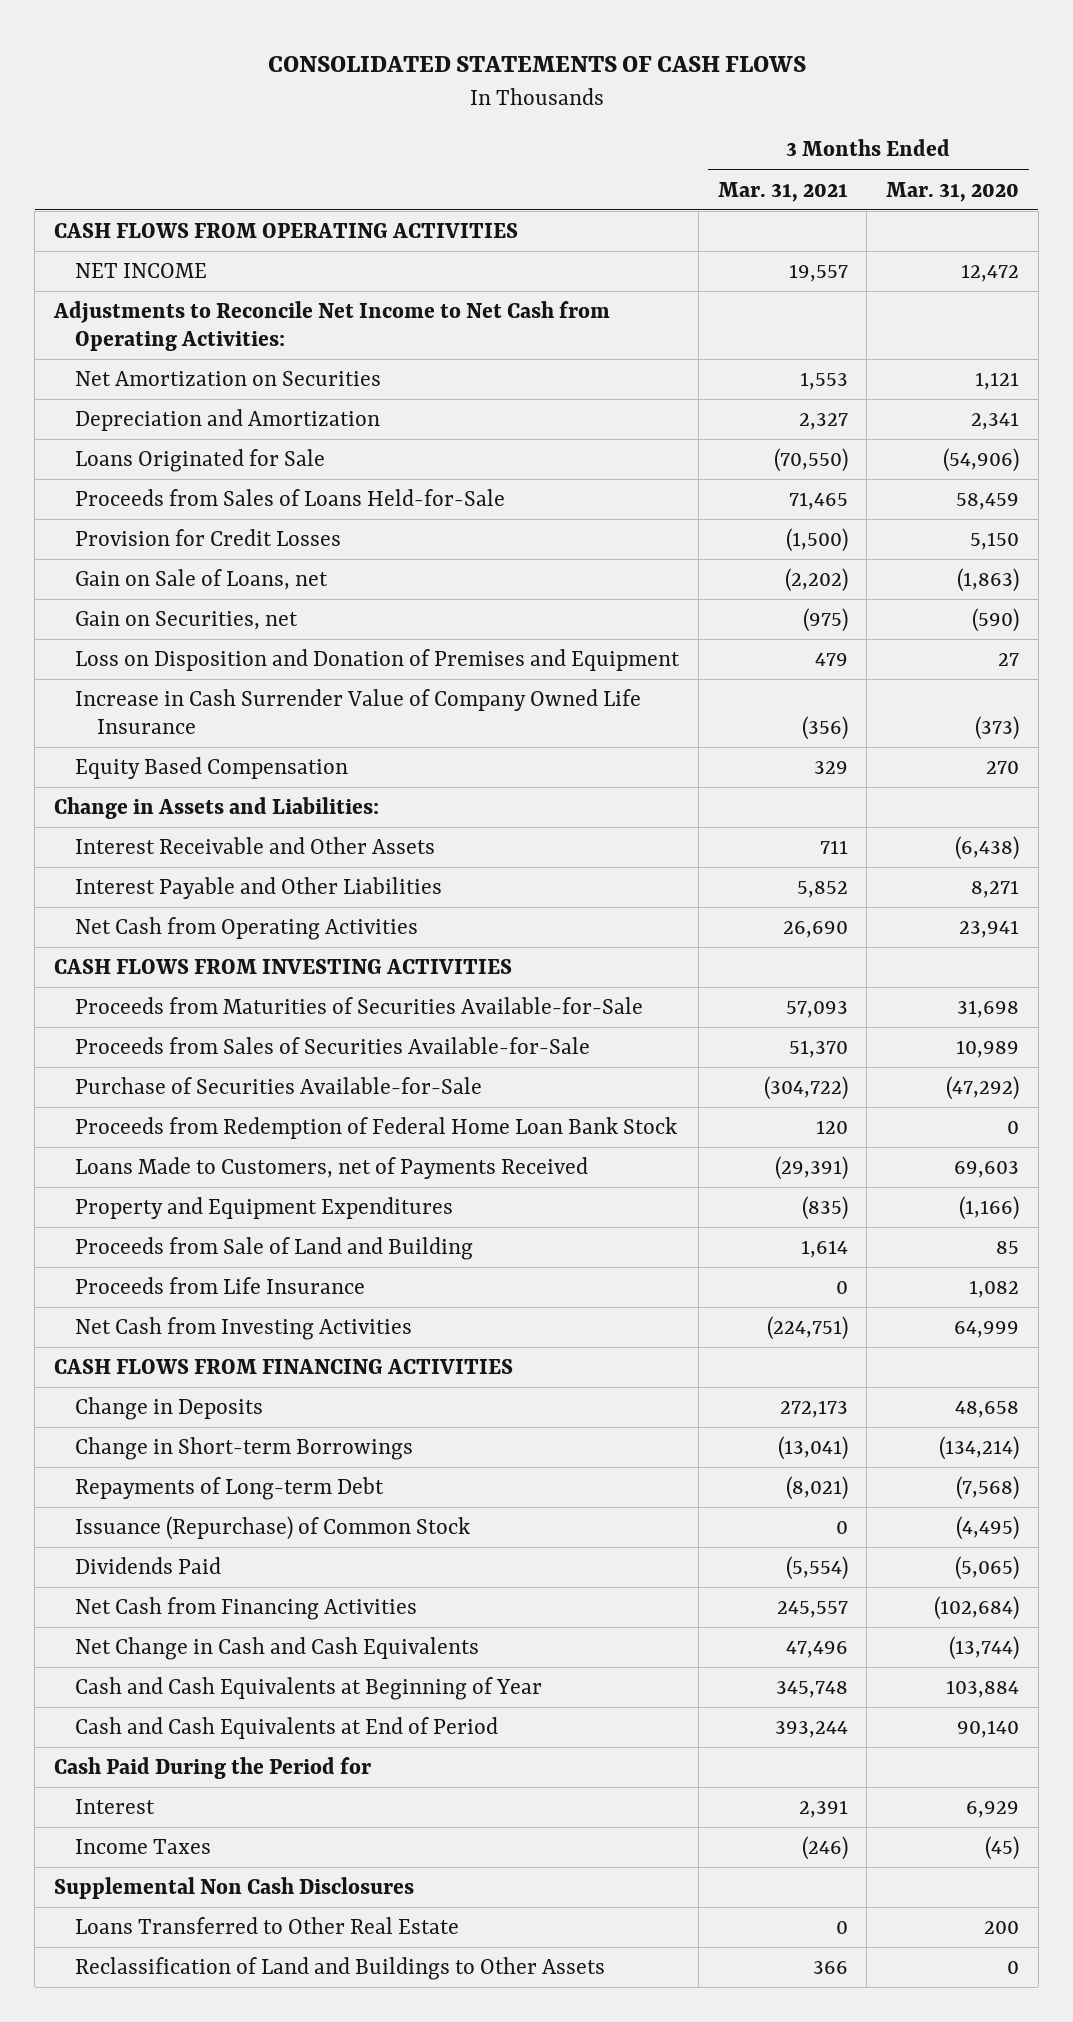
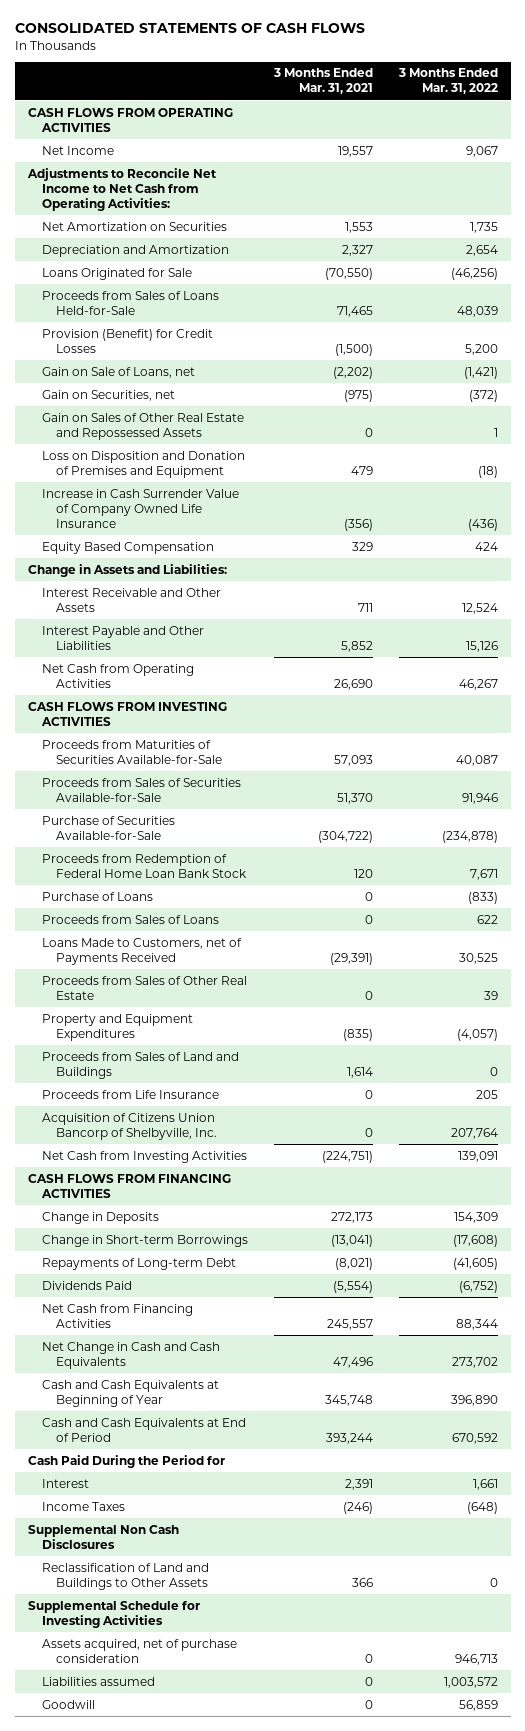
- | 3 Months Ended Mar. 31, 2021 | 3 Months Ended Mar. 31, 2020
+ | 3 Months Ended Mar. 31, 2021 | 3 Months Ended Mar. 31, 2022
- NET INCOME | 19,557 | 12,472
+ Net Income | 19,557 | 9,067
- Provision for Credit Losses | (1,500) | 5,150
+ Provision (Benefit) for Credit Losses | (1,500) | 5,200
+ Gain on Sales of Other Real Estate and Repossessed Assets | 0 | 1
+ Purchase of Loans | 0 | (833)
+ Proceeds from Sales of Loans | 0 | 622
+ Proceeds from Sales of Other Real Estate | 0 | 39
- Proceeds from Sale of Land and Building | 1,614 | 85
+ Proceeds from Sales of Land and Buildings | 1,614 | 0
+ Acquisition of Citizens Union Bancorp of Shelbyville, Inc. | 0 | 207,764
- Issuance (Repurchase) of Common Stock | 0 | (4,495)
- Loans Transferred to Other Real Estate | 0 | 200
+ Supplemental Schedule for Investing Activities
+ Assets acquired, net of purchase consideration | 0 | 946,713
+ Liabilities assumed | 0 | 1,003,572
+ Goodwill | 0 | 56,859

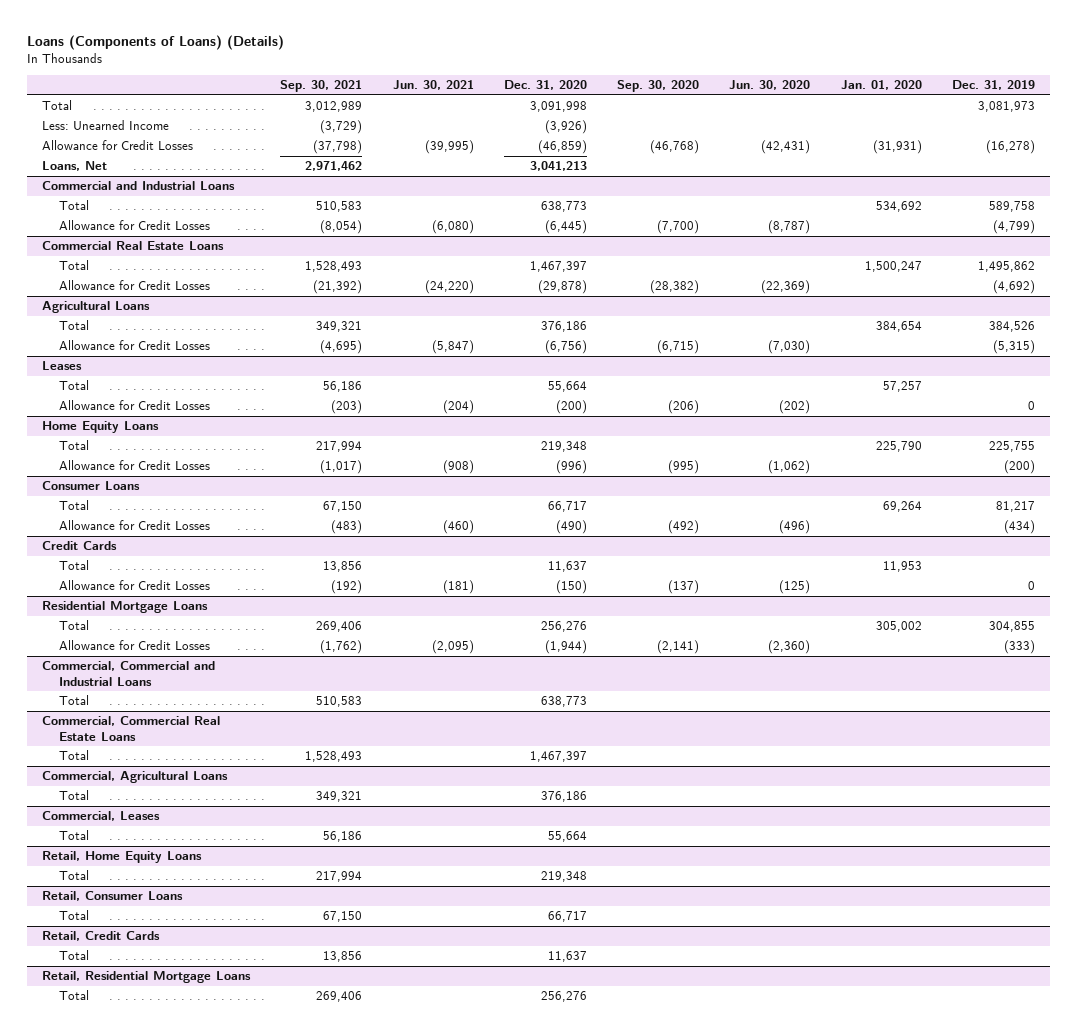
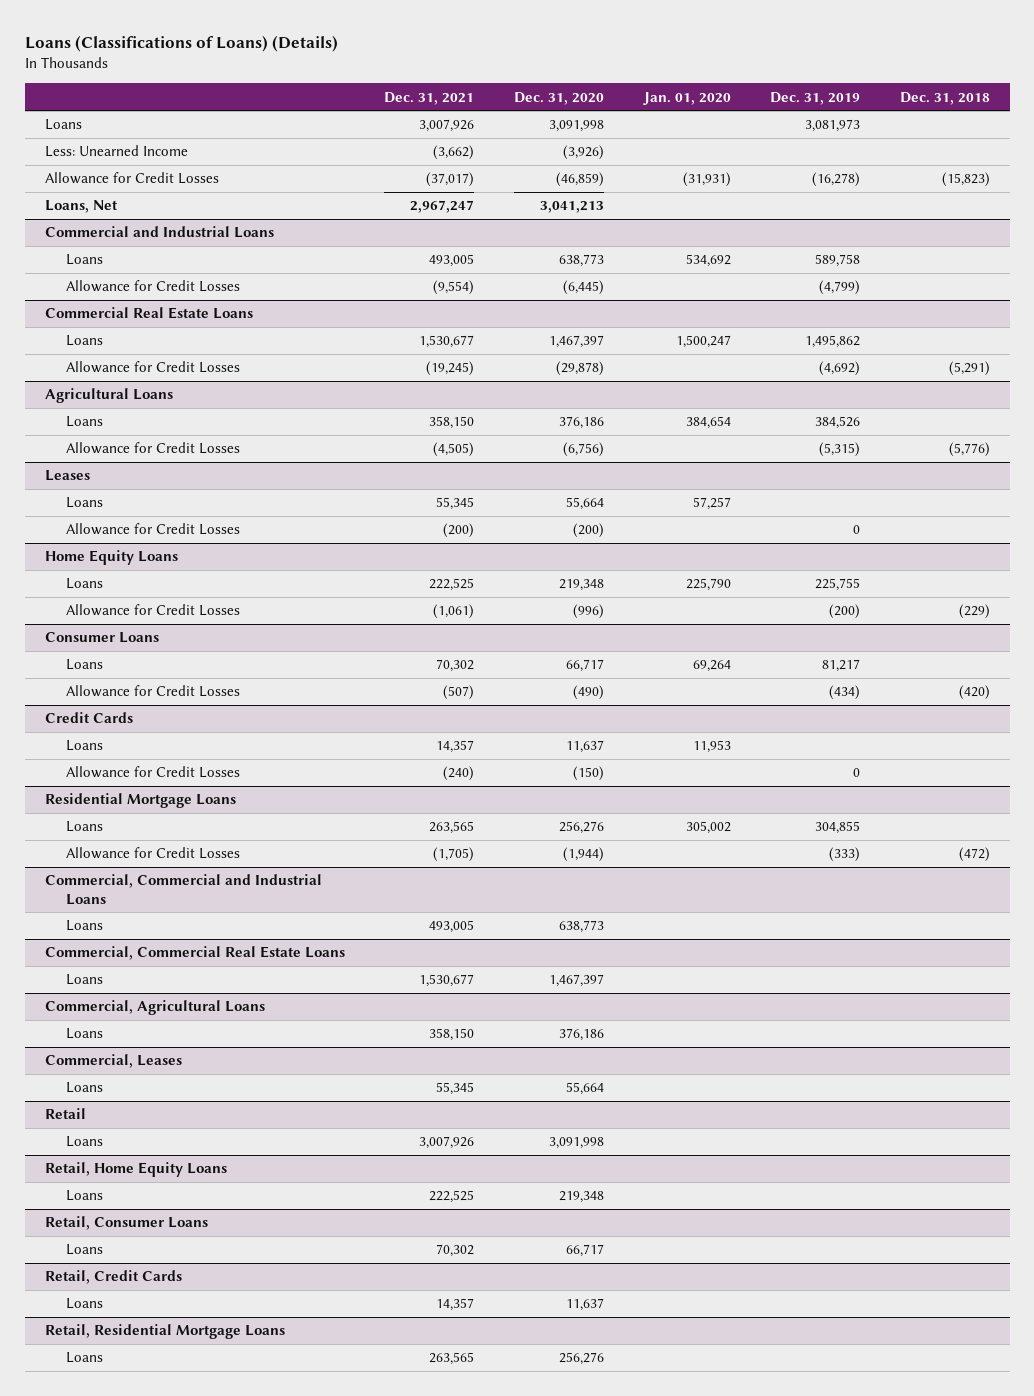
- Loans (Components of Loans) (Details)
+ Loans (Classifications of Loans) (Details)
- | Sep. 30, 2021 | Jun. 30, 2021 | Dec. 31, 2020 | Sep. 30, 2020 | Jun. 30, 2020 | Jan. 01, 2020 | Dec. 31, 2019
+ | Dec. 31, 2021 | Dec. 31, 2020 | Jan. 01, 2020 | Dec. 31, 2019 | Dec. 31, 2018
- Total | 3,012,989 | | 3,091,998 | | | | 3,081,973
+ Loans | 3,007,926 | 3,091,998 | | 3,081,973 |
@ Commercial and Industrial Loans
- Total | 510,583 | | 638,773 | | | 534,692 | 589,758
+ Loans | 493,005 | 638,773 | 534,692 | 589,758 |
@ Commercial Real Estate Loans
- Total | 1,528,493 | | 1,467,397 | | | 1,500,247 | 1,495,862
+ Loans | 1,530,677 | 1,467,397 | 1,500,247 | 1,495,862 |
@ Agricultural Loans
- Total | 349,321 | | 376,186 | | | 384,654 | 384,526
+ Loans | 358,150 | 376,186 | 384,654 | 384,526 |
@ Leases
- Total | 56,186 | | 55,664 | | | 57,257 |
+ Loans | 55,345 | 55,664 | 57,257 | |
@ Home Equity Loans
- Total | 217,994 | | 219,348 | | | 225,790 | 225,755
+ Loans | 222,525 | 219,348 | 225,790 | 225,755 |
@ Consumer Loans
- Total | 67,150 | | 66,717 | | | 69,264 | 81,217
+ Loans | 70,302 | 66,717 | 69,264 | 81,217 |
@ Credit Cards
- Total | 13,856 | | 11,637 | | | 11,953 |
+ Loans | 14,357 | 11,637 | 11,953 | |
@ Residential Mortgage Loans
- Total | 269,406 | | 256,276 | | | 305,002 | 304,855
+ Loans | 263,565 | 256,276 | 305,002 | 304,855 |
@ Commercial, Commercial and Industrial Loans
- Total | 510,583 | | 638,773 | | | |
+ Loans | 493,005 | 638,773 | | |
@ Commercial, Commercial Real Estate Loans
- Total | 1,528,493 | | 1,467,397 | | | |
+ Loans | 1,530,677 | 1,467,397 | | |
@ Commercial, Agricultural Loans
- Total | 349,321 | | 376,186 | | | |
+ Loans | 358,150 | 376,186 | | |
@ Commercial, Leases
- Total | 56,186 | | 55,664 | | | |
+ Loans | 55,345 | 55,664 | | |
+ Retail
+ Loans | 3,007,926 | 3,091,998 | | |
@ Retail, Home Equity Loans
- Total | 217,994 | | 219,348 | | | |
+ Loans | 222,525 | 219,348 | | |
@ Retail, Consumer Loans
- Total | 67,150 | | 66,717 | | | |
+ Loans | 70,302 | 66,717 | | |
@ Retail, Credit Cards
- Total | 13,856 | | 11,637 | | | |
+ Loans | 14,357 | 11,637 | | |
@ Retail, Residential Mortgage Loans
- Total | 269,406 | | 256,276 | | | |
+ Loans | 263,565 | 256,276 | | |

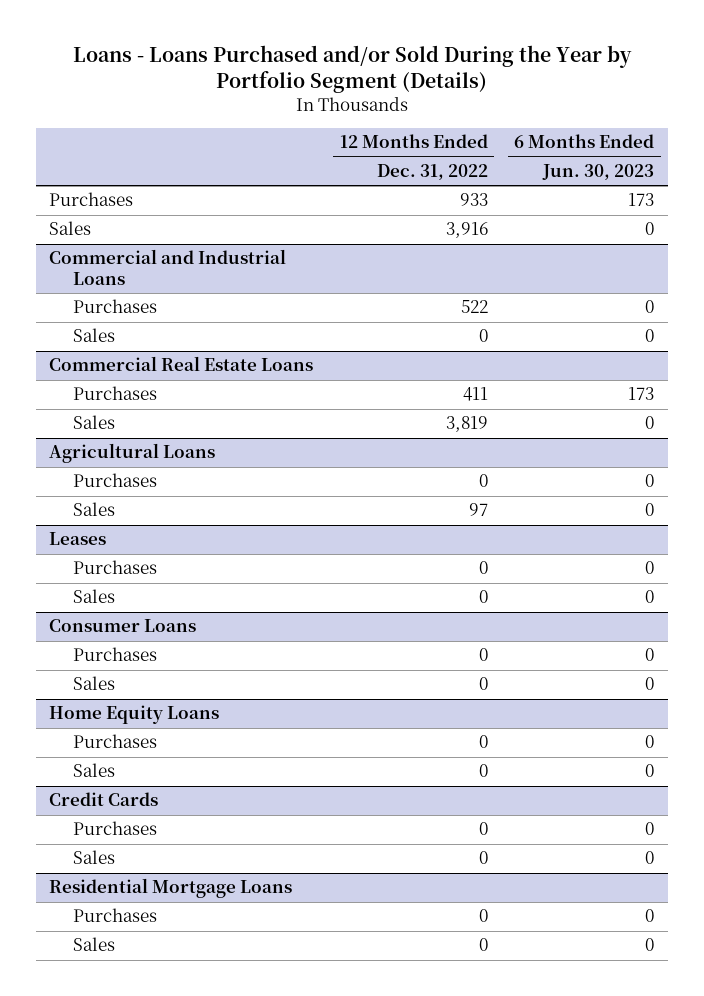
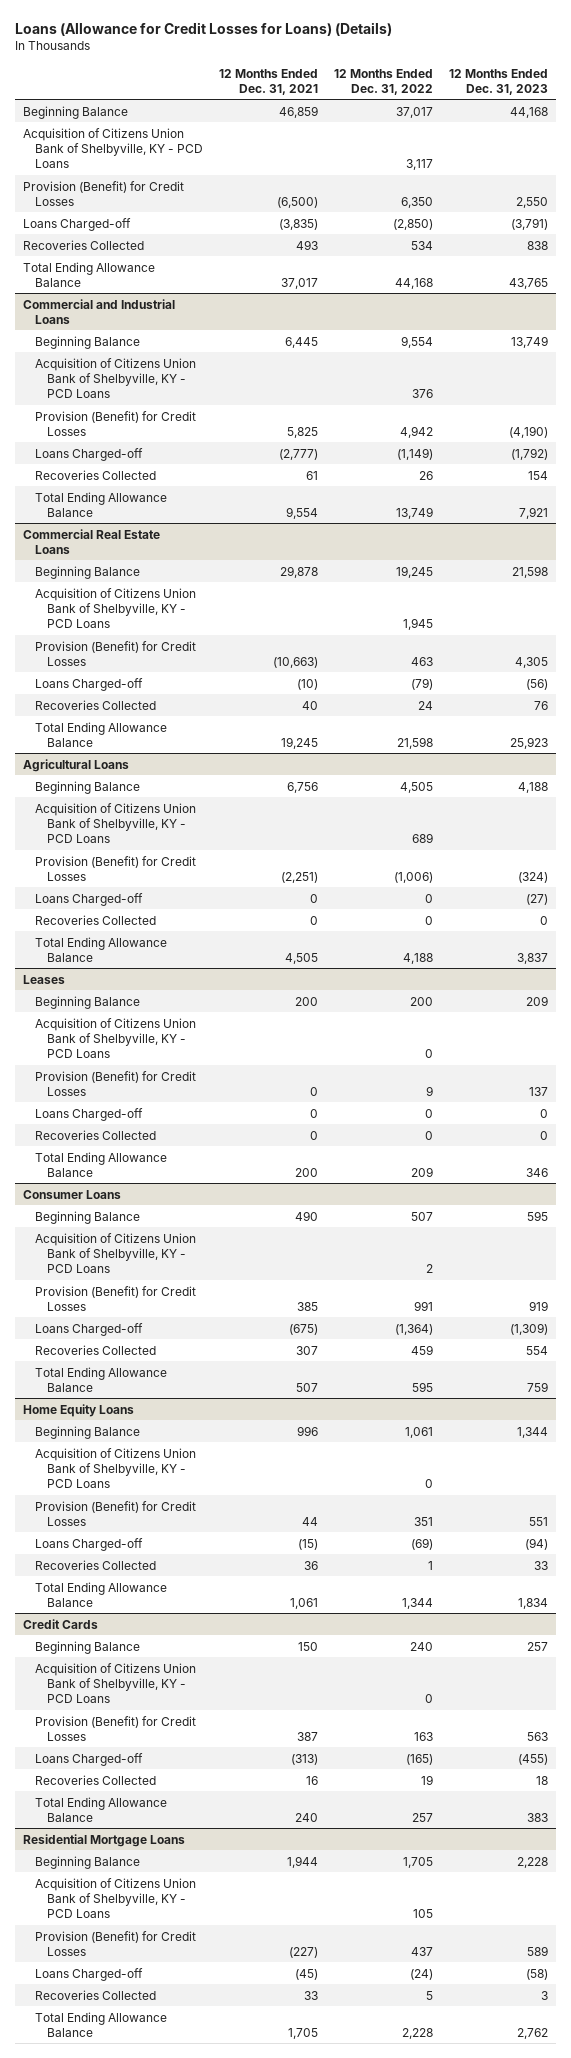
- Loans - Loans Purchased and/or Sold During the Year by Portfolio Segment (Details)
+ Loans (Allowance for Credit Losses for Loans) (Details)
- | 12 Months Ended Dec. 31, 2022 | 6 Months Ended Jun. 30, 2023
+ | 12 Months Ended Dec. 31, 2021 | 12 Months Ended Dec. 31, 2022 | 12 Months Ended Dec. 31, 2023
- Purchases | 933 | 173
- Sales | 3,916 | 0
+ Beginning Balance | 46,859 | 37,017 | 44,168
+ Acquisition of Citizens Union Bank of Shelbyville, KY - PCD Loans | | 3,117 |
+ Provision (Benefit) for Credit Losses | (6,500) | 6,350 | 2,550
+ Loans Charged-off | (3,835) | (2,850) | (3,791)
+ Recoveries Collected | 493 | 534 | 838
+ Total Ending Allowance Balance | 37,017 | 44,168 | 43,765
@ Commercial and Industrial Loans
- Purchases | 522 | 0
- Sales | 0 | 0
+ Beginning Balance | 6,445 | 9,554 | 13,749
+ Acquisition of Citizens Union Bank of Shelbyville, KY - PCD Loans | | 376 |
+ Provision (Benefit) for Credit Losses | 5,825 | 4,942 | (4,190)
+ Loans Charged-off | (2,777) | (1,149) | (1,792)
+ Recoveries Collected | 61 | 26 | 154
+ Total Ending Allowance Balance | 9,554 | 13,749 | 7,921
@ Commercial Real Estate Loans
- Purchases | 411 | 173
- Sales | 3,819 | 0
+ Beginning Balance | 29,878 | 19,245 | 21,598
+ Acquisition of Citizens Union Bank of Shelbyville, KY - PCD Loans | | 1,945 |
+ Provision (Benefit) for Credit Losses | (10,663) | 463 | 4,305
+ Loans Charged-off | (10) | (79) | (56)
+ Recoveries Collected | 40 | 24 | 76
+ Total Ending Allowance Balance | 19,245 | 21,598 | 25,923
@ Agricultural Loans
- Purchases | 0 | 0
- Sales | 97 | 0
+ Beginning Balance | 6,756 | 4,505 | 4,188
+ Acquisition of Citizens Union Bank of Shelbyville, KY - PCD Loans | | 689 |
+ Provision (Benefit) for Credit Losses | (2,251) | (1,006) | (324)
+ Loans Charged-off | 0 | 0 | (27)
+ Recoveries Collected | 0 | 0 | 0
+ Total Ending Allowance Balance | 4,505 | 4,188 | 3,837
@ Leases
- Purchases | 0 | 0
- Sales | 0 | 0
+ Beginning Balance | 200 | 200 | 209
+ Acquisition of Citizens Union Bank of Shelbyville, KY - PCD Loans | | 0 |
+ Provision (Benefit) for Credit Losses | 0 | 9 | 137
+ Loans Charged-off | 0 | 0 | 0
+ Recoveries Collected | 0 | 0 | 0
+ Total Ending Allowance Balance | 200 | 209 | 346
@ Consumer Loans
- Purchases | 0 | 0
- Sales | 0 | 0
+ Beginning Balance | 490 | 507 | 595
+ Acquisition of Citizens Union Bank of Shelbyville, KY - PCD Loans | | 2 |
+ Provision (Benefit) for Credit Losses | 385 | 991 | 919
+ Loans Charged-off | (675) | (1,364) | (1,309)
+ Recoveries Collected | 307 | 459 | 554
+ Total Ending Allowance Balance | 507 | 595 | 759
@ Home Equity Loans
- Purchases | 0 | 0
- Sales | 0 | 0
+ Beginning Balance | 996 | 1,061 | 1,344
+ Acquisition of Citizens Union Bank of Shelbyville, KY - PCD Loans | | 0 |
+ Provision (Benefit) for Credit Losses | 44 | 351 | 551
+ Loans Charged-off | (15) | (69) | (94)
+ Recoveries Collected | 36 | 1 | 33
+ Total Ending Allowance Balance | 1,061 | 1,344 | 1,834
@ Credit Cards
- Purchases | 0 | 0
- Sales | 0 | 0
+ Beginning Balance | 150 | 240 | 257
+ Acquisition of Citizens Union Bank of Shelbyville, KY - PCD Loans | | 0 |
+ Provision (Benefit) for Credit Losses | 387 | 163 | 563
+ Loans Charged-off | (313) | (165) | (455)
+ Recoveries Collected | 16 | 19 | 18
+ Total Ending Allowance Balance | 240 | 257 | 383
@ Residential Mortgage Loans
- Purchases | 0 | 0
- Sales | 0 | 0
+ Beginning Balance | 1,944 | 1,705 | 2,228
+ Acquisition of Citizens Union Bank of Shelbyville, KY - PCD Loans | | 105 |
+ Provision (Benefit) for Credit Losses | (227) | 437 | 589
+ Loans Charged-off | (45) | (24) | (58)
+ Recoveries Collected | 33 | 5 | 3
+ Total Ending Allowance Balance | 1,705 | 2,228 | 2,762

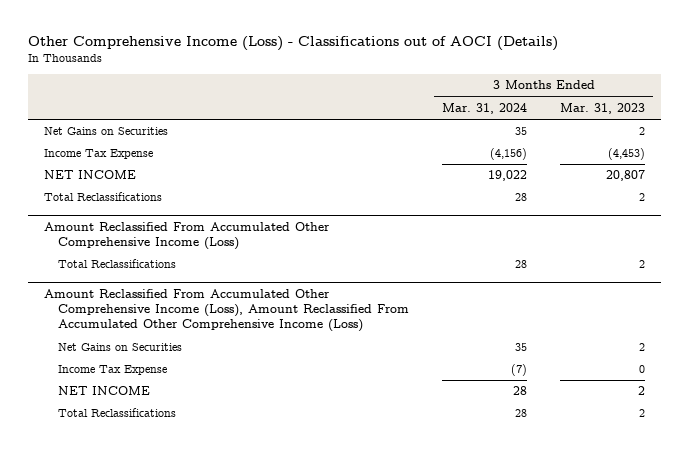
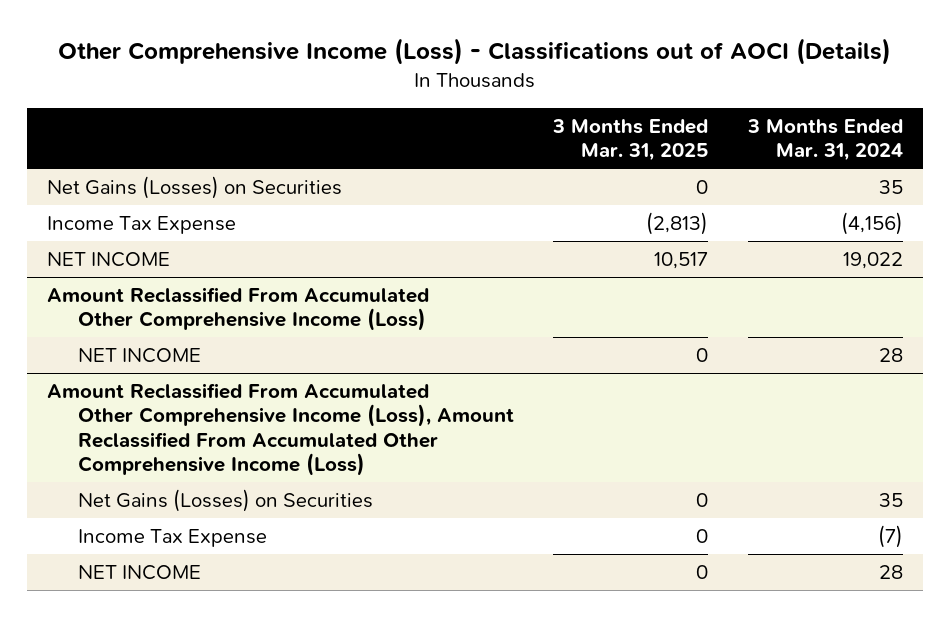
- | 3 Months Ended Mar. 31, 2024 | 3 Months Ended Mar. 31, 2023
+ | 3 Months Ended Mar. 31, 2025 | 3 Months Ended Mar. 31, 2024
- Net Gains on Securities | 35 | 2
+ Net Gains (Losses) on Securities | 0 | 35
- Total Reclassifications | 28 | 2
@ Amount Reclassified From Accumulated Other Comprehensive Income (Loss)
- Total Reclassifications | 28 | 2
+ NET INCOME | 0 | 28
@ Amount Reclassified From Accumulated Other Comprehensive Income (Loss), Amount Reclassified From Accumulated Other Comprehensive Income (Loss)
- Net Gains on Securities | 35 | 2
+ Net Gains (Losses) on Securities | 0 | 35
- Total Reclassifications | 28 | 2

